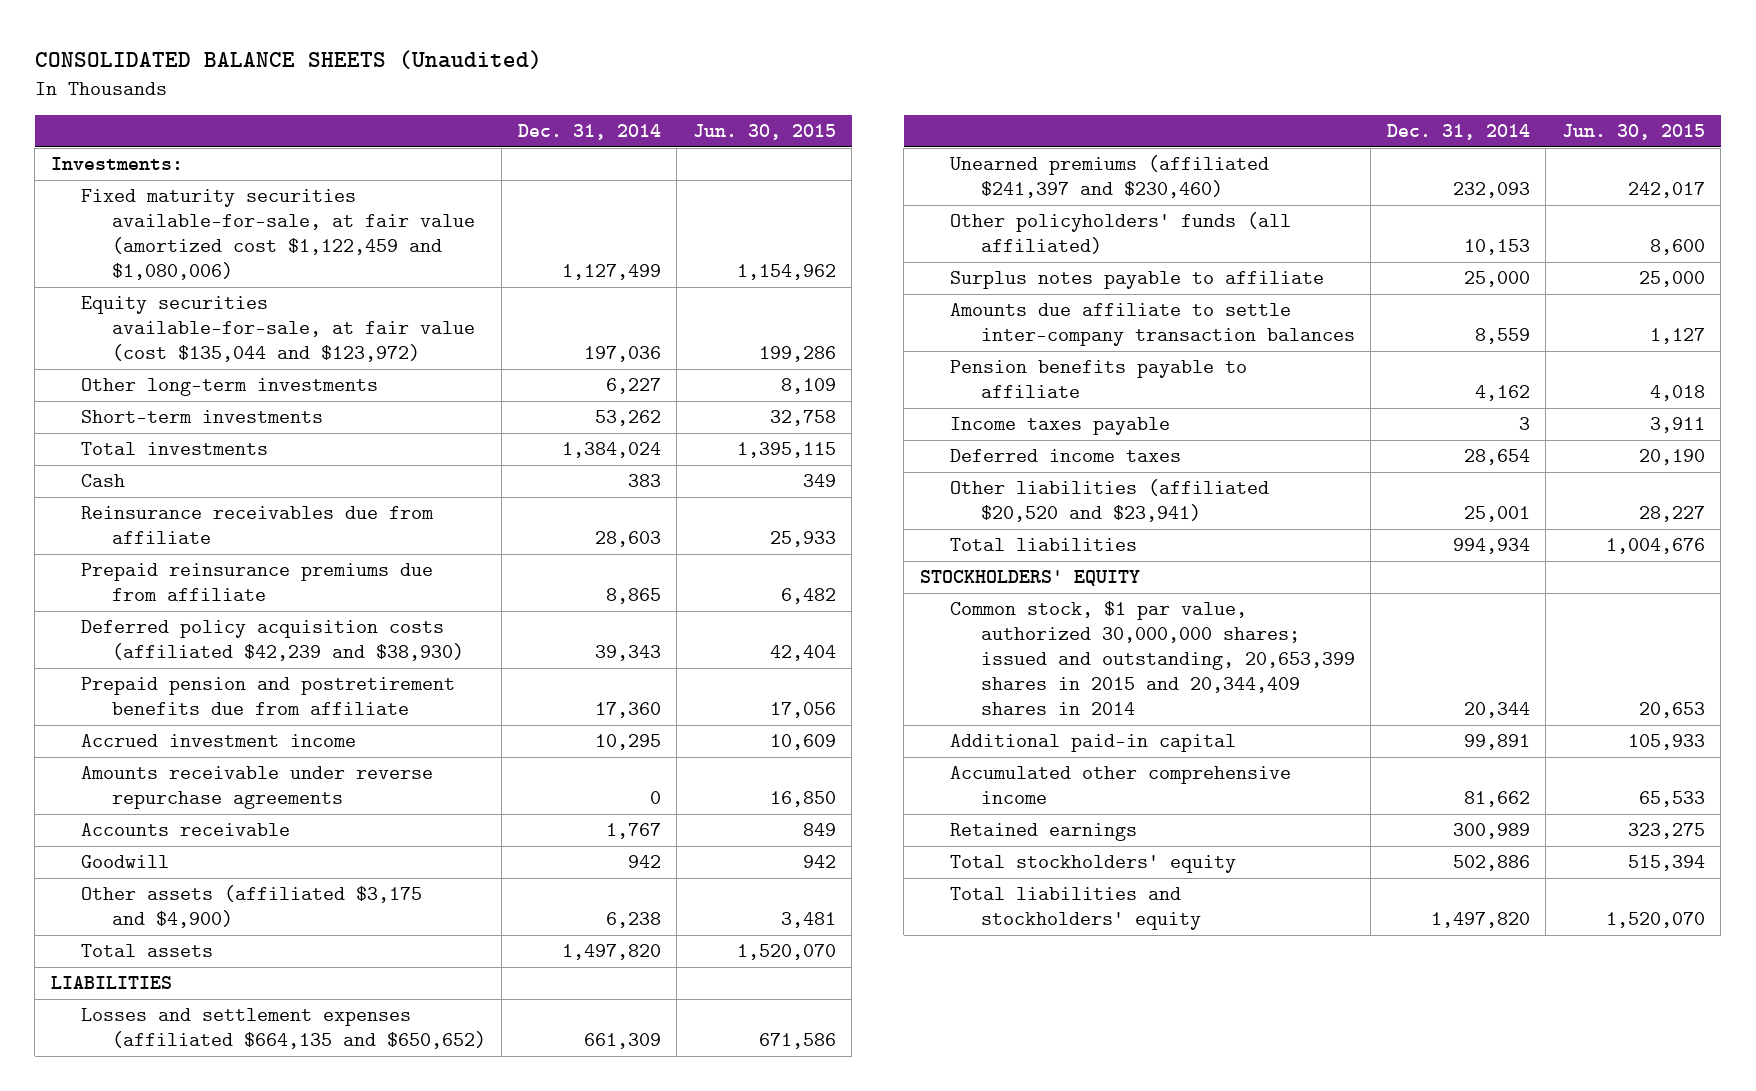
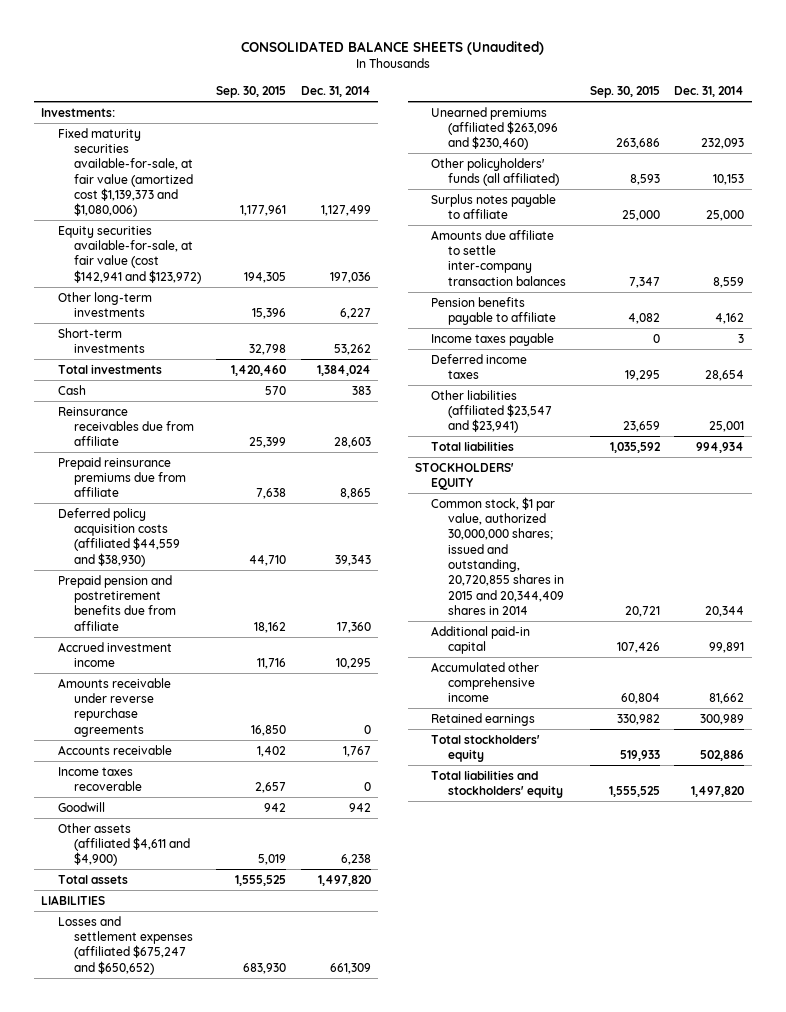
- | Dec. 31, 2014 | Jun. 30, 2015
+ | Sep. 30, 2015 | Dec. 31, 2014
- Fixed maturity securities available-for-sale, at fair value (amortized cost $1,122,459 and $1,080,006) | 1,127,499 | 1,154,962
- Equity securities available-for-sale, at fair value (cost $135,044 and $123,972) | 197,036 | 199,286
+ Fixed maturity securities available-for-sale, at fair value (amortized cost $1,139,373 and $1,080,006) | 1,177,961 | 1,127,499
+ Equity securities available-for-sale, at fair value (cost $142,941 and $123,972) | 194,305 | 197,036
- Deferred policy acquisition costs (affiliated $42,239 and $38,930) | 39,343 | 42,404
+ Deferred policy acquisition costs (affiliated $44,559 and $38,930) | 44,710 | 39,343
+ Income taxes recoverable | 2,657 | 0
- Other assets (affiliated $3,175 and $4,900) | 6,238 | 3,481
+ Other assets (affiliated $4,611 and $4,900) | 5,019 | 6,238
- Losses and settlement expenses (affiliated $664,135 and $650,652) | 661,309 | 671,586
- Unearned premiums (affiliated $241,397 and $230,460) | 232,093 | 242,017
+ Losses and settlement expenses (affiliated $675,247 and $650,652) | 683,930 | 661,309
+ Unearned premiums (affiliated $263,096 and $230,460) | 263,686 | 232,093
- Other liabilities (affiliated $20,520 and $23,941) | 25,001 | 28,227
+ Other liabilities (affiliated $23,547 and $23,941) | 23,659 | 25,001
- Common stock, $1 par value, authorized 30,000,000 shares; issued and outstanding, 20,653,399 shares in 2015 and 20,344,409 shares in 2014 | 20,344 | 20,653
+ Common stock, $1 par value, authorized 30,000,000 shares; issued and outstanding, 20,720,855 shares in 2015 and 20,344,409 shares in 2014 | 20,721 | 20,344

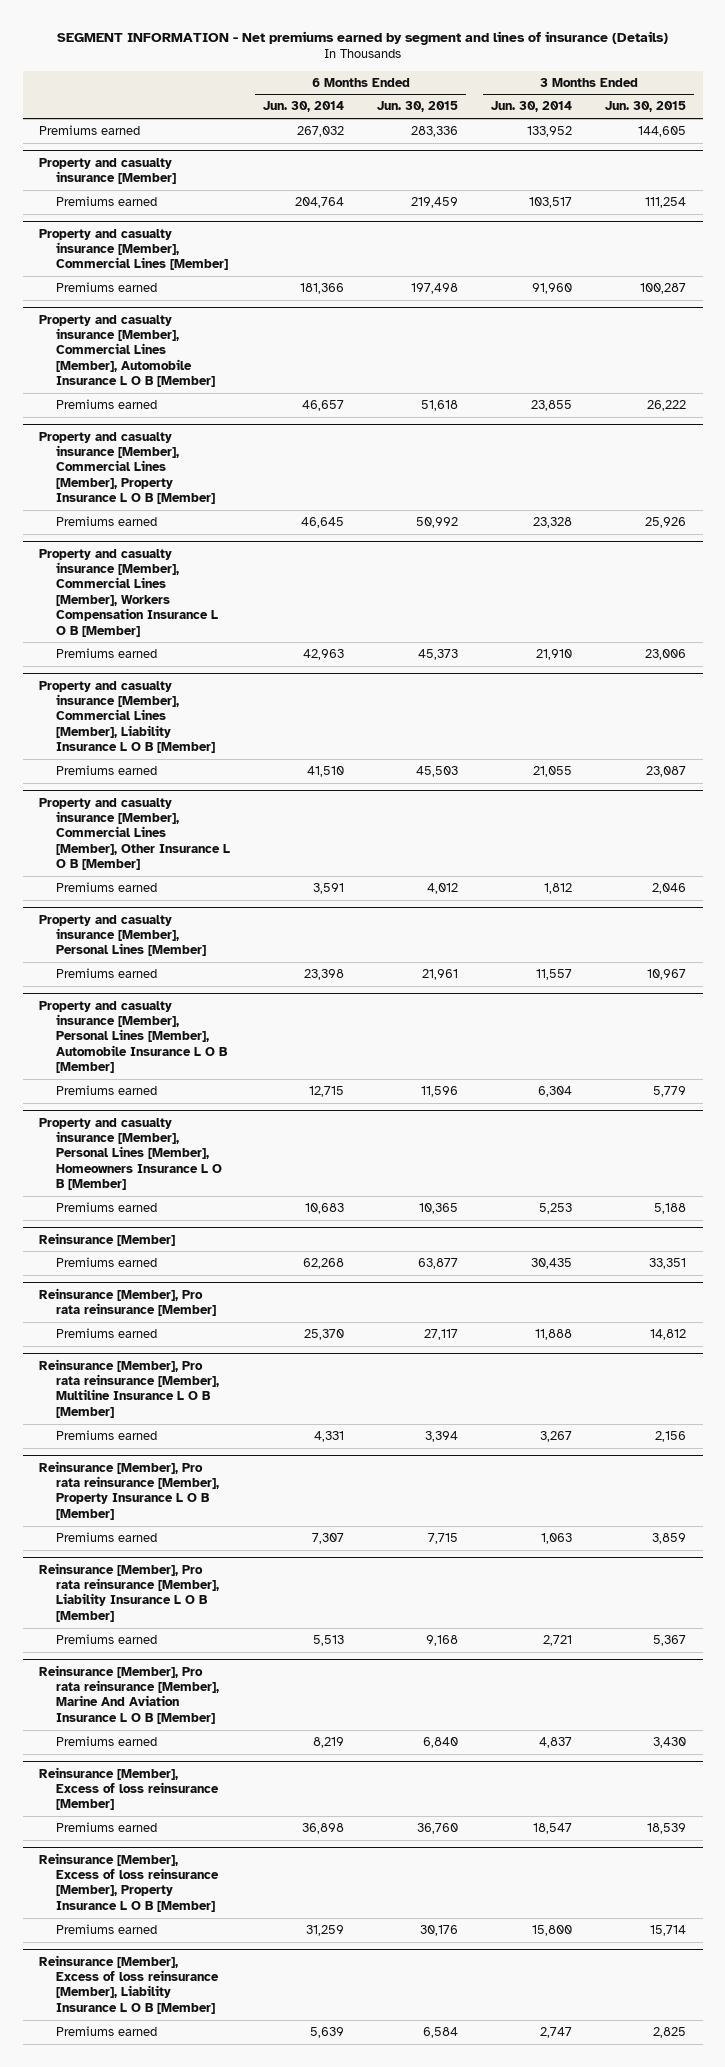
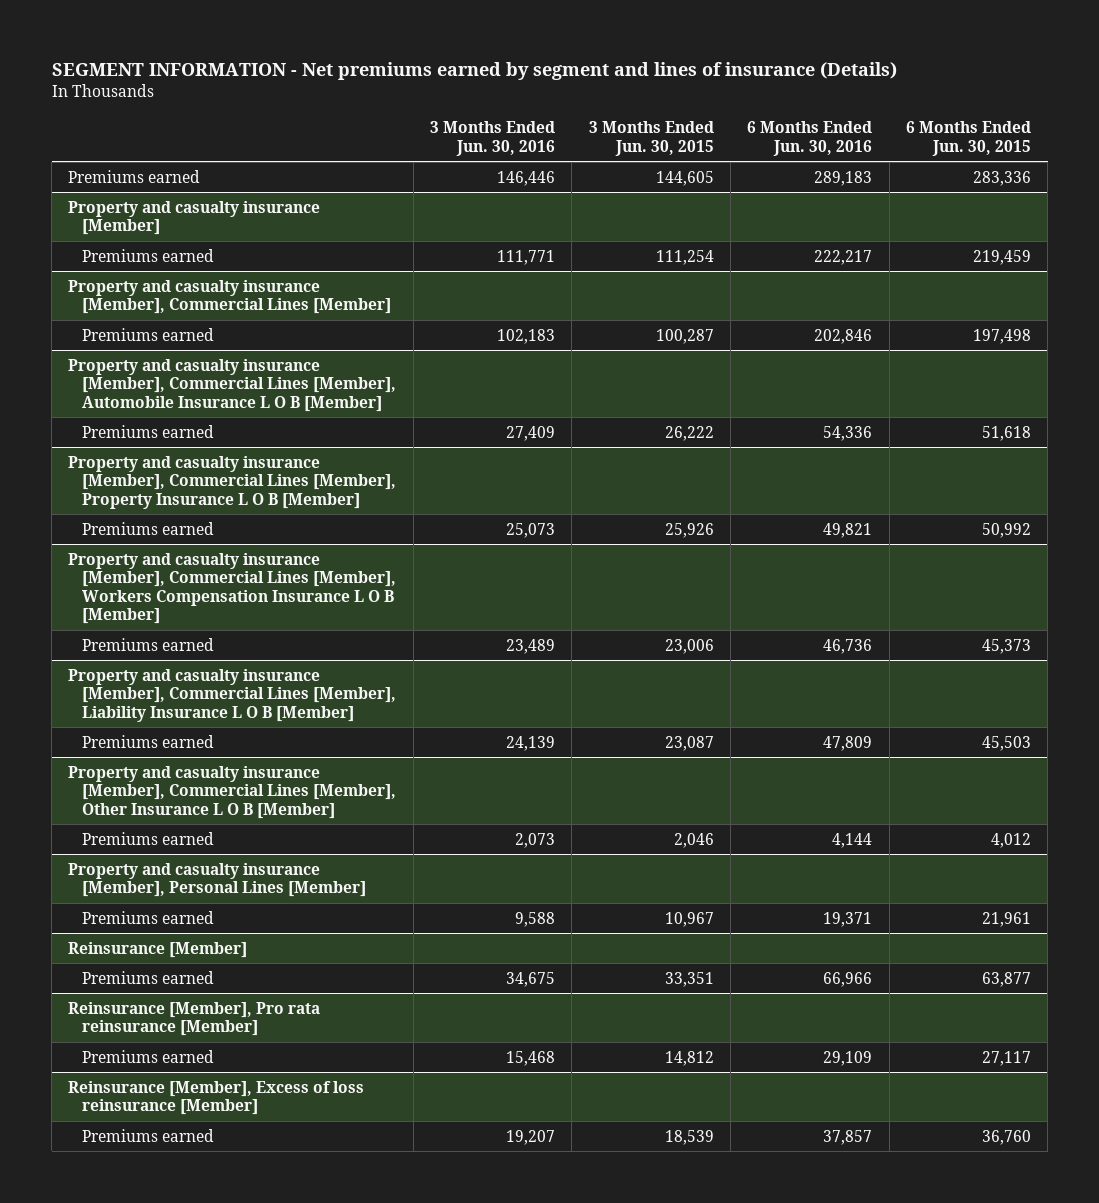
- | 6 Months Ended Jun. 30, 2014 | 6 Months Ended Jun. 30, 2015 | 3 Months Ended Jun. 30, 2014 | 3 Months Ended Jun. 30, 2015
+ | 3 Months Ended Jun. 30, 2016 | 3 Months Ended Jun. 30, 2015 | 6 Months Ended Jun. 30, 2016 | 6 Months Ended Jun. 30, 2015
- Property and casualty insurance [Member], Personal Lines [Member], Automobile Insurance L O B [Member]
- Premiums earned | 12,715 | 11,596 | 6,304 | 5,779
- Property and casualty insurance [Member], Personal Lines [Member], Homeowners Insurance L O B [Member]
- Premiums earned | 10,683 | 10,365 | 5,253 | 5,188
- Reinsurance [Member], Pro rata reinsurance [Member], Multiline Insurance L O B [Member]
- Premiums earned | 4,331 | 3,394 | 3,267 | 2,156
- Reinsurance [Member], Pro rata reinsurance [Member], Property Insurance L O B [Member]
- Premiums earned | 7,307 | 7,715 | 1,063 | 3,859
- Reinsurance [Member], Pro rata reinsurance [Member], Liability Insurance L O B [Member]
- Premiums earned | 5,513 | 9,168 | 2,721 | 5,367
- Reinsurance [Member], Pro rata reinsurance [Member], Marine And Aviation Insurance L O B [Member]
- Premiums earned | 8,219 | 6,840 | 4,837 | 3,430
- Reinsurance [Member], Excess of loss reinsurance [Member], Property Insurance L O B [Member]
- Premiums earned | 31,259 | 30,176 | 15,800 | 15,714
- Reinsurance [Member], Excess of loss reinsurance [Member], Liability Insurance L O B [Member]
- Premiums earned | 5,639 | 6,584 | 2,747 | 2,825

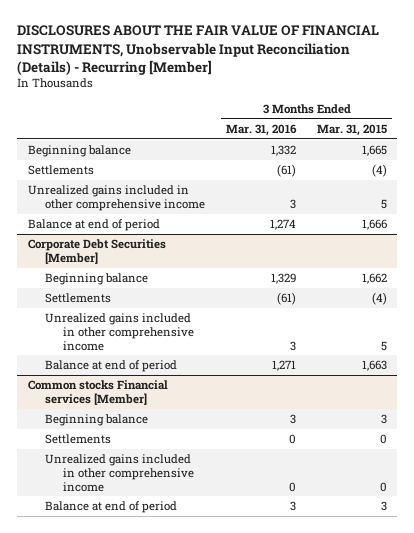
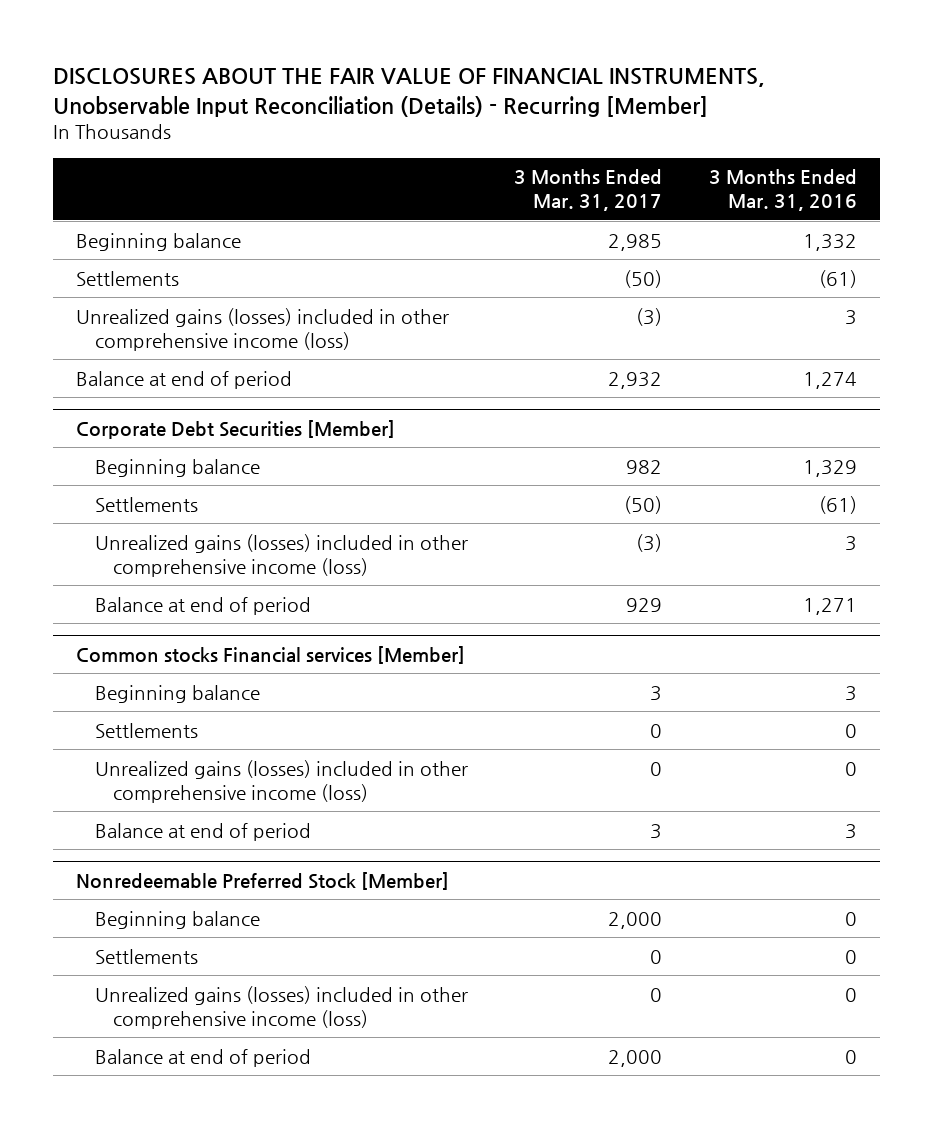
- | 3 Months Ended Mar. 31, 2016 | 3 Months Ended Mar. 31, 2015
+ | 3 Months Ended Mar. 31, 2017 | 3 Months Ended Mar. 31, 2016
- Unrealized gains included in other comprehensive income | 3 | 5
+ Unrealized gains (losses) included in other comprehensive income (loss) | (3) | 3
@ Corporate Debt Securities [Member]
- Unrealized gains included in other comprehensive income | 3 | 5
+ Unrealized gains (losses) included in other comprehensive income (loss) | (3) | 3
@ Common stocks Financial services [Member]
- Unrealized gains included in other comprehensive income | 0 | 0
+ Unrealized gains (losses) included in other comprehensive income (loss) | 0 | 0
+ Nonredeemable Preferred Stock [Member]
+ Beginning balance | 2,000 | 0
+ Settlements | 0 | 0
+ Unrealized gains (losses) included in other comprehensive income (loss) | 0 | 0
+ Balance at end of period | 2,000 | 0

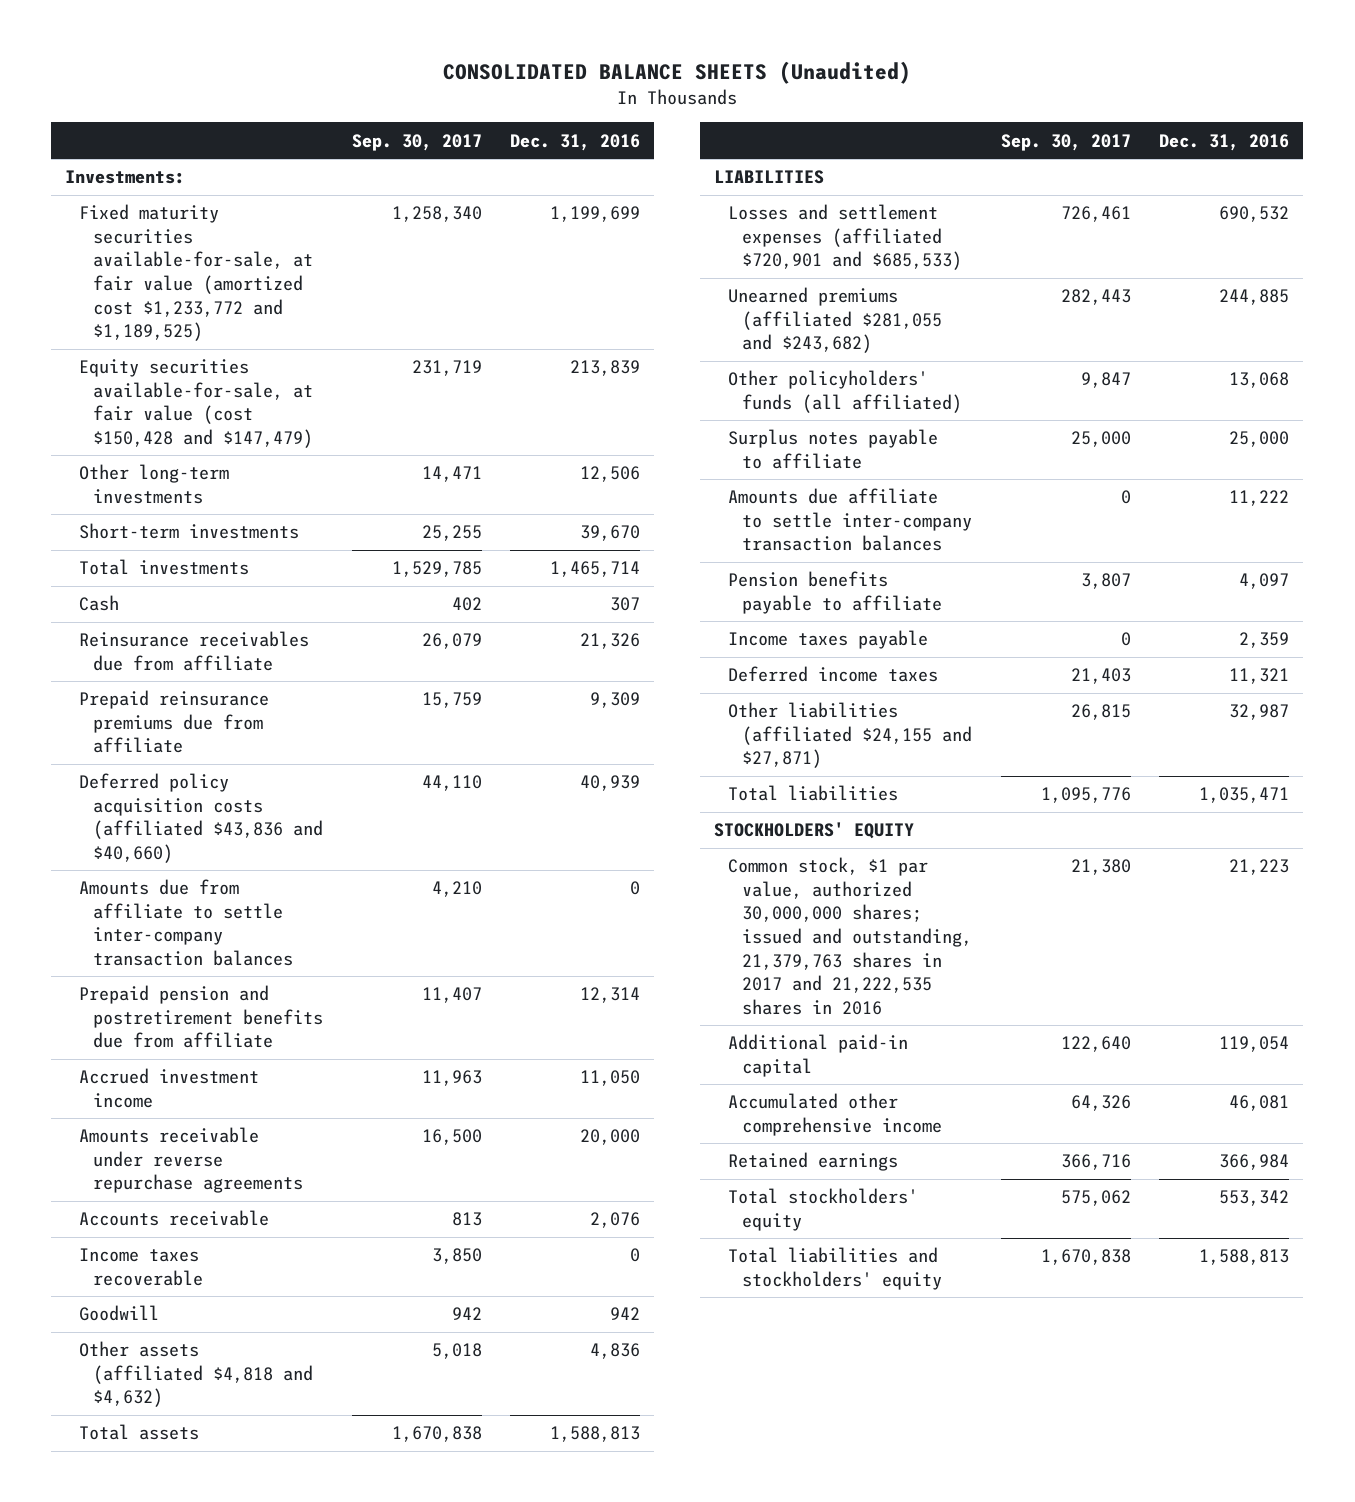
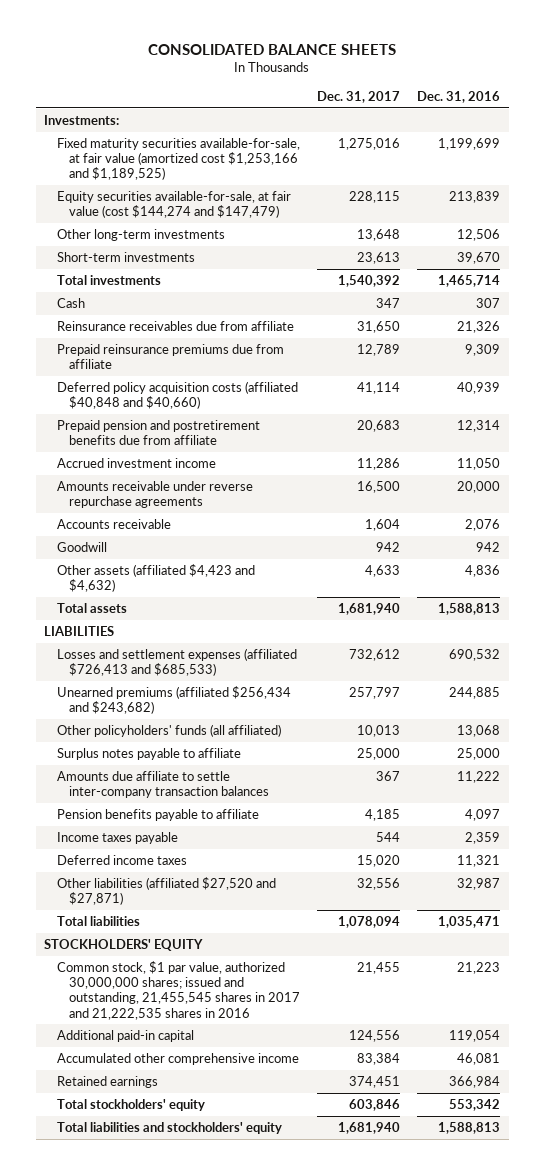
- CONSOLIDATED BALANCE SHEETS (Unaudited)
+ CONSOLIDATED BALANCE SHEETS
- | Sep. 30, 2017 | Dec. 31, 2016
+ | Dec. 31, 2017 | Dec. 31, 2016
- Fixed maturity securities available-for-sale, at fair value (amortized cost $1,233,772 and $1,189,525) | 1,258,340 | 1,199,699
- Equity securities available-for-sale, at fair value (cost $150,428 and $147,479) | 231,719 | 213,839
+ Fixed maturity securities available-for-sale, at fair value (amortized cost $1,253,166 and $1,189,525) | 1,275,016 | 1,199,699
+ Equity securities available-for-sale, at fair value (cost $144,274 and $147,479) | 228,115 | 213,839
- Deferred policy acquisition costs (affiliated $43,836 and $40,660) | 44,110 | 40,939
- Amounts due from affiliate to settle inter-company transaction balances | 4,210 | 0
+ Deferred policy acquisition costs (affiliated $40,848 and $40,660) | 41,114 | 40,939
- Income taxes recoverable | 3,850 | 0
- Other assets (affiliated $4,818 and $4,632) | 5,018 | 4,836
+ Other assets (affiliated $4,423 and $4,632) | 4,633 | 4,836
- Losses and settlement expenses (affiliated $720,901 and $685,533) | 726,461 | 690,532
- Unearned premiums (affiliated $281,055 and $243,682) | 282,443 | 244,885
+ Losses and settlement expenses (affiliated $726,413 and $685,533) | 732,612 | 690,532
+ Unearned premiums (affiliated $256,434 and $243,682) | 257,797 | 244,885
- Other liabilities (affiliated $24,155 and $27,871) | 26,815 | 32,987
+ Other liabilities (affiliated $27,520 and $27,871) | 32,556 | 32,987
- Common stock, $1 par value, authorized 30,000,000 shares; issued and outstanding, 21,379,763 shares in 2017 and 21,222,535 shares in 2016 | 21,380 | 21,223
+ Common stock, $1 par value, authorized 30,000,000 shares; issued and outstanding, 21,455,545 shares in 2017 and 21,222,535 shares in 2016 | 21,455 | 21,223

